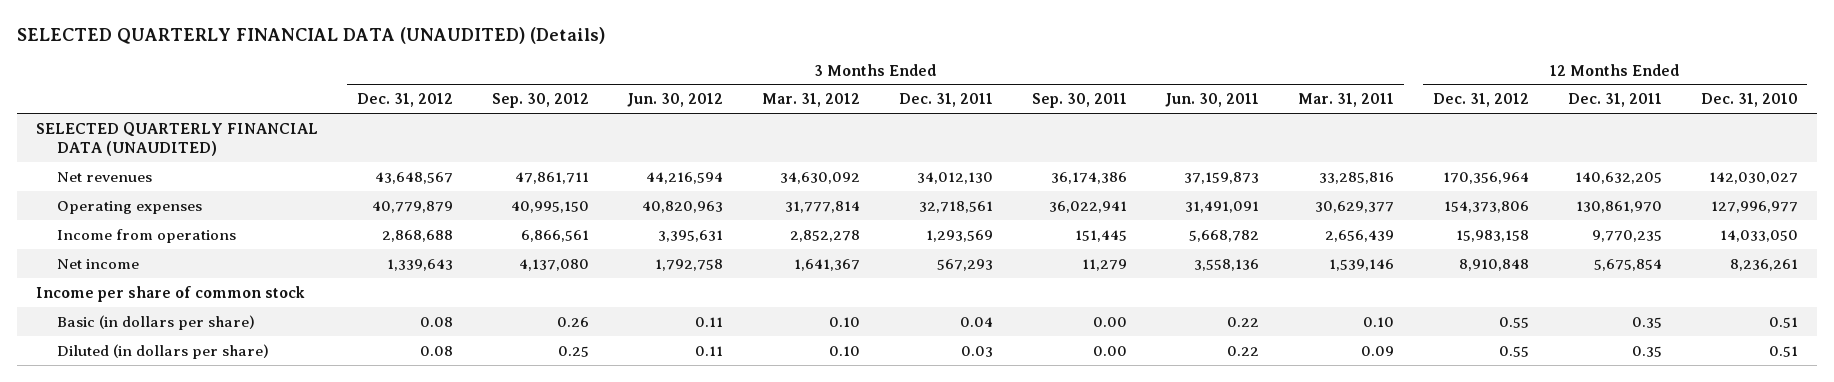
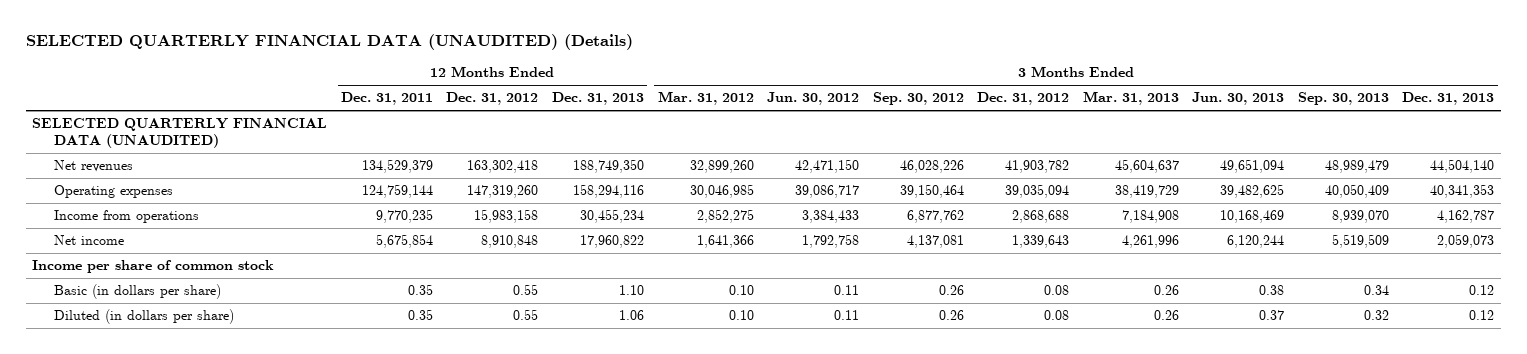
- | 3 Months Ended Dec. 31, 2012 | 3 Months Ended Sep. 30, 2012 | 3 Months Ended Jun. 30, 2012 | 3 Months Ended Mar. 31, 2012 | 3 Months Ended Dec. 31, 2011 | 3 Months Ended Sep. 30, 2011 | 3 Months Ended Jun. 30, 2011 | 3 Months Ended Mar. 31, 2011 | 12 Months Ended Dec. 31, 2012 | 12 Months Ended Dec. 31, 2011 | 12 Months Ended Dec. 31, 2010
+ | 12 Months Ended Dec. 31, 2011 | 12 Months Ended Dec. 31, 2012 | 12 Months Ended Dec. 31, 2013 | 3 Months Ended Mar. 31, 2012 | 3 Months Ended Jun. 30, 2012 | 3 Months Ended Sep. 30, 2012 | 3 Months Ended Dec. 31, 2012 | 3 Months Ended Mar. 31, 2013 | 3 Months Ended Jun. 30, 2013 | 3 Months Ended Sep. 30, 2013 | 3 Months Ended Dec. 31, 2013
- Net revenues | 43,648,567 | 47,861,711 | 44,216,594 | 34,630,092 | 34,012,130 | 36,174,386 | 37,159,873 | 33,285,816 | 170,356,964 | 140,632,205 | 142,030,027
- Operating expenses | 40,779,879 | 40,995,150 | 40,820,963 | 31,777,814 | 32,718,561 | 36,022,941 | 31,491,091 | 30,629,377 | 154,373,806 | 130,861,970 | 127,996,977
- Income from operations | 2,868,688 | 6,866,561 | 3,395,631 | 2,852,278 | 1,293,569 | 151,445 | 5,668,782 | 2,656,439 | 15,983,158 | 9,770,235 | 14,033,050
- Net income | 1,339,643 | 4,137,080 | 1,792,758 | 1,641,367 | 567,293 | 11,279 | 3,558,136 | 1,539,146 | 8,910,848 | 5,675,854 | 8,236,261
+ Net revenues | 134,529,379 | 163,302,418 | 188,749,350 | 32,899,260 | 42,471,150 | 46,028,226 | 41,903,782 | 45,604,637 | 49,651,094 | 48,989,479 | 44,504,140
+ Operating expenses | 124,759,144 | 147,319,260 | 158,294,116 | 30,046,985 | 39,086,717 | 39,150,464 | 39,035,094 | 38,419,729 | 39,482,625 | 40,050,409 | 40,341,353
+ Income from operations | 9,770,235 | 15,983,158 | 30,455,234 | 2,852,275 | 3,384,433 | 6,877,762 | 2,868,688 | 7,184,908 | 10,168,469 | 8,939,070 | 4,162,787
+ Net income | 5,675,854 | 8,910,848 | 17,960,822 | 1,641,366 | 1,792,758 | 4,137,081 | 1,339,643 | 4,261,996 | 6,120,244 | 5,519,509 | 2,059,073
- Diluted (in dollars per share) | 0.08 | 0.25 | 0.11 | 0.10 | 0.03 | 0.00 | 0.22 | 0.09 | 0.55 | 0.35 | 0.51
+ Diluted (in dollars per share) | 0.35 | 0.55 | 1.06 | 0.10 | 0.11 | 0.26 | 0.08 | 0.26 | 0.37 | 0.32 | 0.12

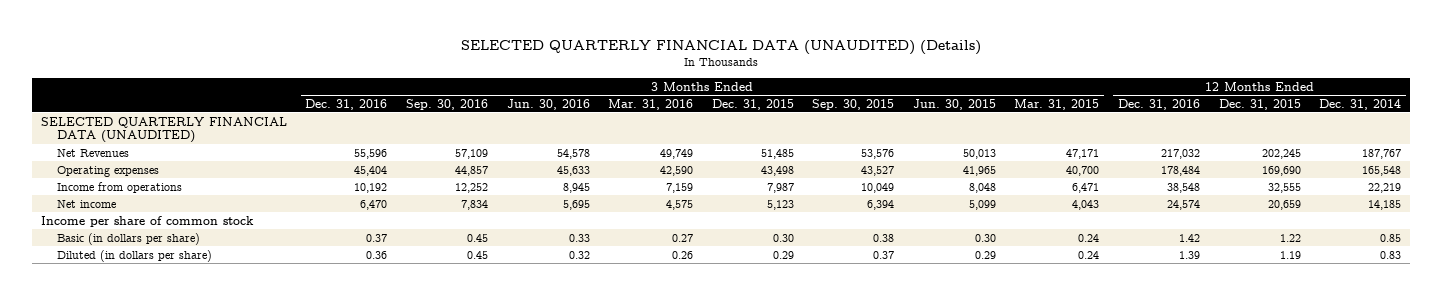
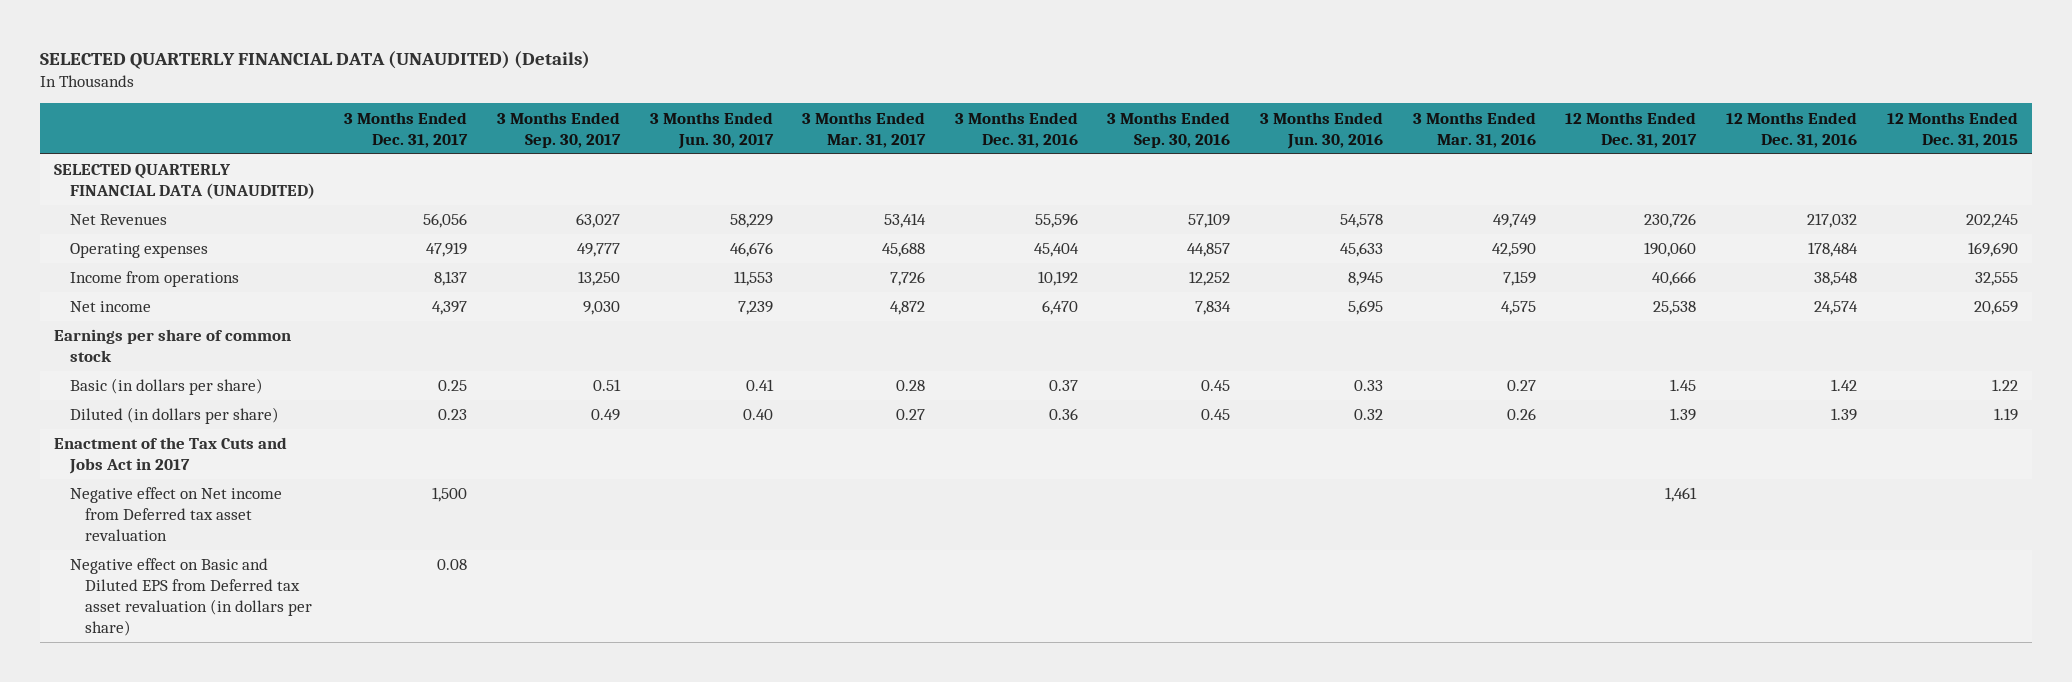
- | 3 Months Ended Dec. 31, 2016 | 3 Months Ended Sep. 30, 2016 | 3 Months Ended Jun. 30, 2016 | 3 Months Ended Mar. 31, 2016 | 3 Months Ended Dec. 31, 2015 | 3 Months Ended Sep. 30, 2015 | 3 Months Ended Jun. 30, 2015 | 3 Months Ended Mar. 31, 2015 | 12 Months Ended Dec. 31, 2016 | 12 Months Ended Dec. 31, 2015 | 12 Months Ended Dec. 31, 2014
+ | 3 Months Ended Dec. 31, 2017 | 3 Months Ended Sep. 30, 2017 | 3 Months Ended Jun. 30, 2017 | 3 Months Ended Mar. 31, 2017 | 3 Months Ended Dec. 31, 2016 | 3 Months Ended Sep. 30, 2016 | 3 Months Ended Jun. 30, 2016 | 3 Months Ended Mar. 31, 2016 | 12 Months Ended Dec. 31, 2017 | 12 Months Ended Dec. 31, 2016 | 12 Months Ended Dec. 31, 2015
- Income per share of common stock
+ Earnings per share of common stock
+ Enactment of the Tax Cuts and Jobs Act in 2017
+ Negative effect on Net income from Deferred tax asset revaluation | 1,500 | | | | | | | | 1,461 | |
+ Negative effect on Basic and Diluted EPS from Deferred tax asset revaluation (in dollars per share) | 0.08 | | | | | | | | | |

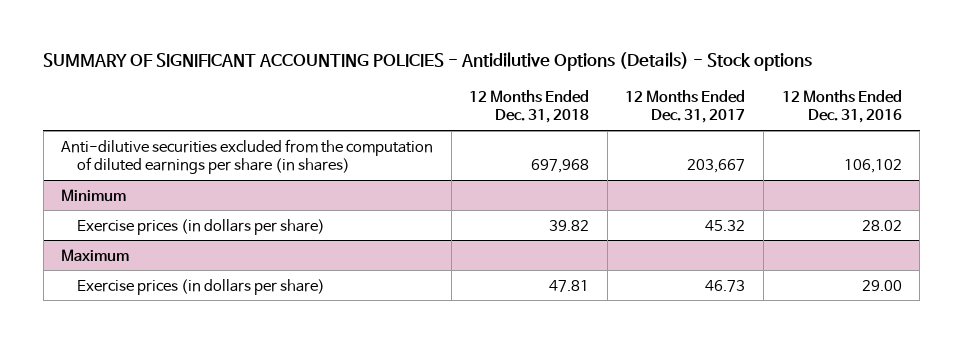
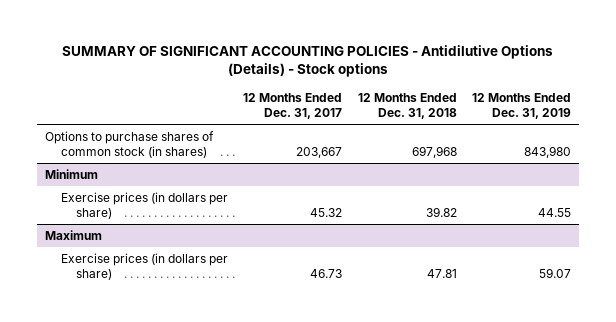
- | 12 Months Ended Dec. 31, 2018 | 12 Months Ended Dec. 31, 2017 | 12 Months Ended Dec. 31, 2016
+ | 12 Months Ended Dec. 31, 2017 | 12 Months Ended Dec. 31, 2018 | 12 Months Ended Dec. 31, 2019
- Anti-dilutive securities excluded from the computation of diluted earnings per share (in shares) | 697,968 | 203,667 | 106,102
+ Options to purchase shares of common stock (in shares) | 203,667 | 697,968 | 843,980

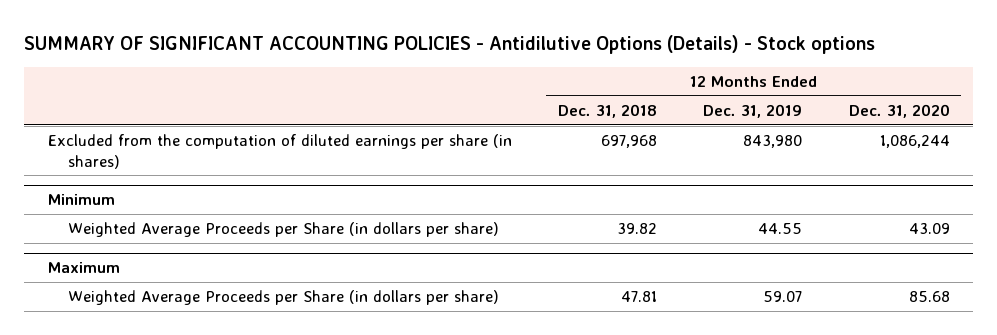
- | 12 Months Ended Dec. 31, 2017 | 12 Months Ended Dec. 31, 2018 | 12 Months Ended Dec. 31, 2019
+ | 12 Months Ended Dec. 31, 2018 | 12 Months Ended Dec. 31, 2019 | 12 Months Ended Dec. 31, 2020
- Options to purchase shares of common stock (in shares) | 203,667 | 697,968 | 843,980
+ Excluded from the computation of diluted earnings per share (in shares) | 697,968 | 843,980 | 1,086,244
@ Minimum
- Exercise prices (in dollars per share) | 45.32 | 39.82 | 44.55
+ Weighted Average Proceeds per Share (in dollars per share) | 39.82 | 44.55 | 43.09
@ Maximum
- Exercise prices (in dollars per share) | 46.73 | 47.81 | 59.07
+ Weighted Average Proceeds per Share (in dollars per share) | 47.81 | 59.07 | 85.68

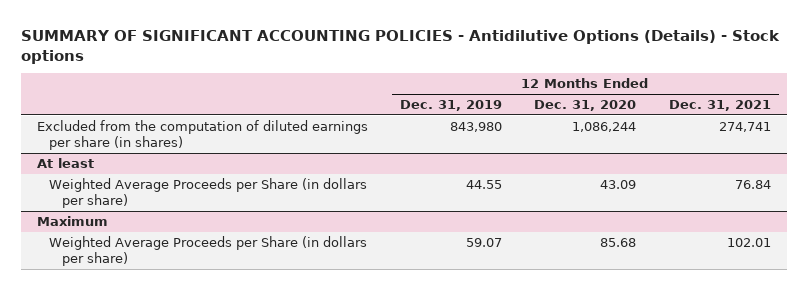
- | 12 Months Ended Dec. 31, 2018 | 12 Months Ended Dec. 31, 2019 | 12 Months Ended Dec. 31, 2020
+ | 12 Months Ended Dec. 31, 2019 | 12 Months Ended Dec. 31, 2020 | 12 Months Ended Dec. 31, 2021
- Minimum
+ At least

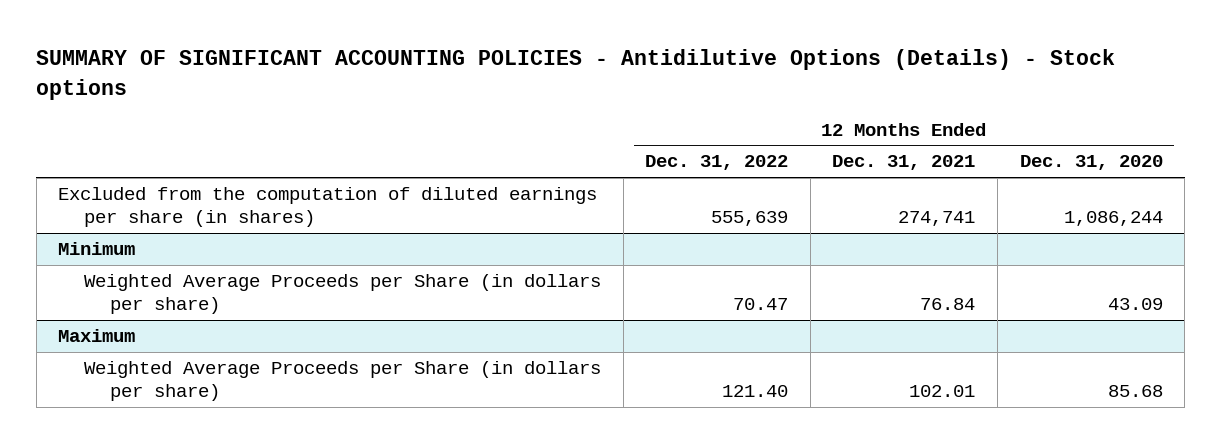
- | 12 Months Ended Dec. 31, 2019 | 12 Months Ended Dec. 31, 2020 | 12 Months Ended Dec. 31, 2021
+ | 12 Months Ended Dec. 31, 2022 | 12 Months Ended Dec. 31, 2021 | 12 Months Ended Dec. 31, 2020
- At least
+ Minimum

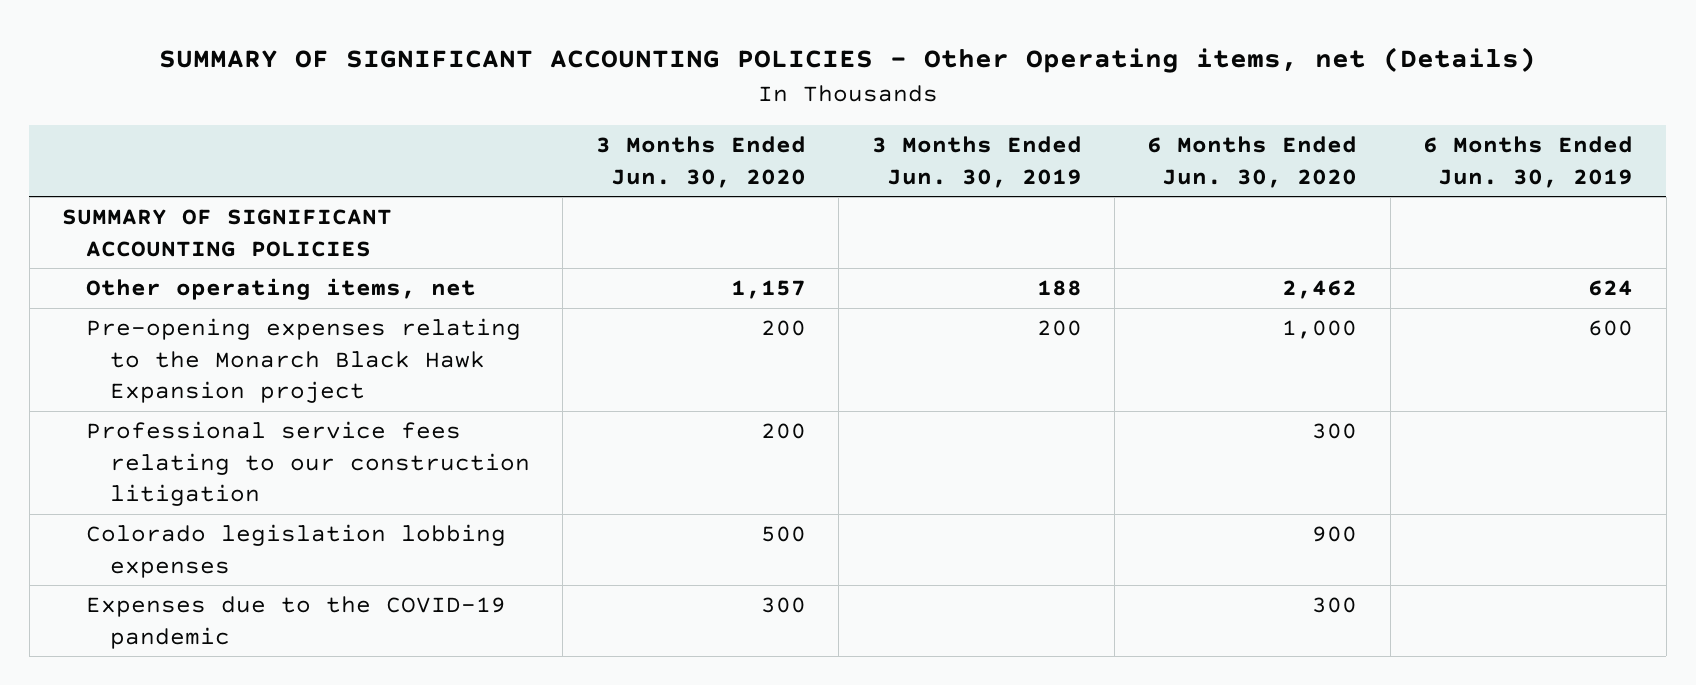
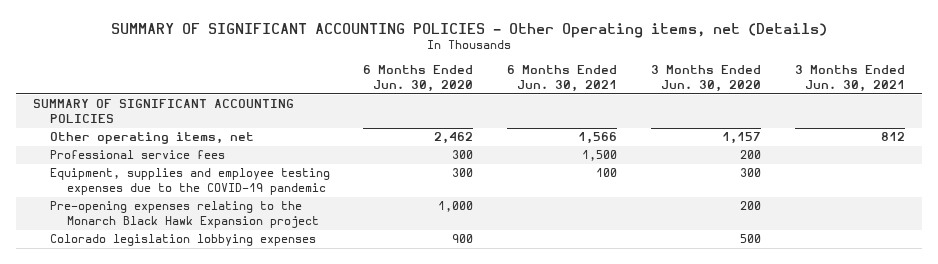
- | 3 Months Ended Jun. 30, 2020 | 3 Months Ended Jun. 30, 2019 | 6 Months Ended Jun. 30, 2020 | 6 Months Ended Jun. 30, 2019
+ | 6 Months Ended Jun. 30, 2020 | 6 Months Ended Jun. 30, 2021 | 3 Months Ended Jun. 30, 2020 | 3 Months Ended Jun. 30, 2021
+ Professional service fees | 300 | 1,500 | 200 |
+ Equipment, supplies and employee testing expenses due to the COVID-19 pandemic | 300 | 100 | 300 |
- Professional service fees relating to our construction litigation | 200 | | 300 |
- Colorado legislation lobbing expenses | 500 | | 900 |
- Expenses due to the COVID-19 pandemic | 300 | | 300 |
+ Colorado legislation lobbying expenses | 900 | | 500 |

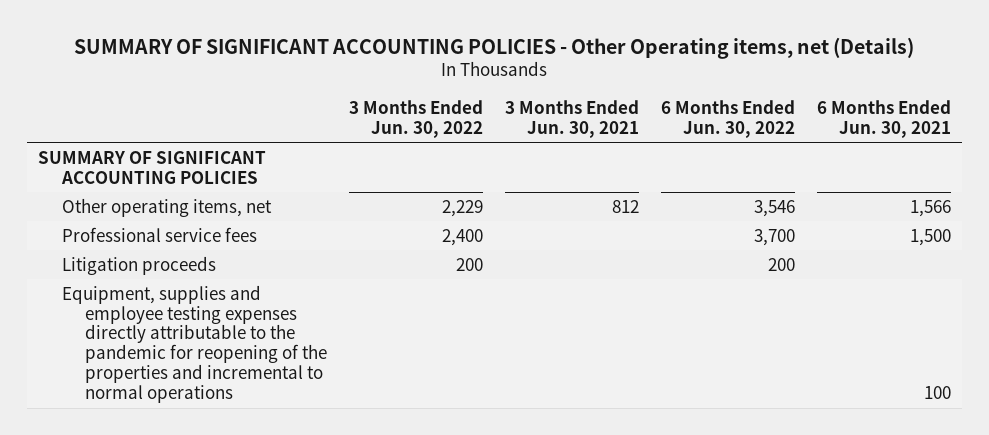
- | 6 Months Ended Jun. 30, 2020 | 6 Months Ended Jun. 30, 2021 | 3 Months Ended Jun. 30, 2020 | 3 Months Ended Jun. 30, 2021
+ | 3 Months Ended Jun. 30, 2022 | 3 Months Ended Jun. 30, 2021 | 6 Months Ended Jun. 30, 2022 | 6 Months Ended Jun. 30, 2021
- Equipment, supplies and employee testing expenses due to the COVID-19 pandemic | 300 | 100 | 300 |
- Pre-opening expenses relating to the Monarch Black Hawk Expansion project | 1,000 | | 200 |
- Colorado legislation lobbying expenses | 900 | | 500 |
+ Litigation proceeds | 200 | | 200 |
+ Equipment, supplies and employee testing expenses directly attributable to the pandemic for reopening of the properties and incremental to normal operations | | | | 100

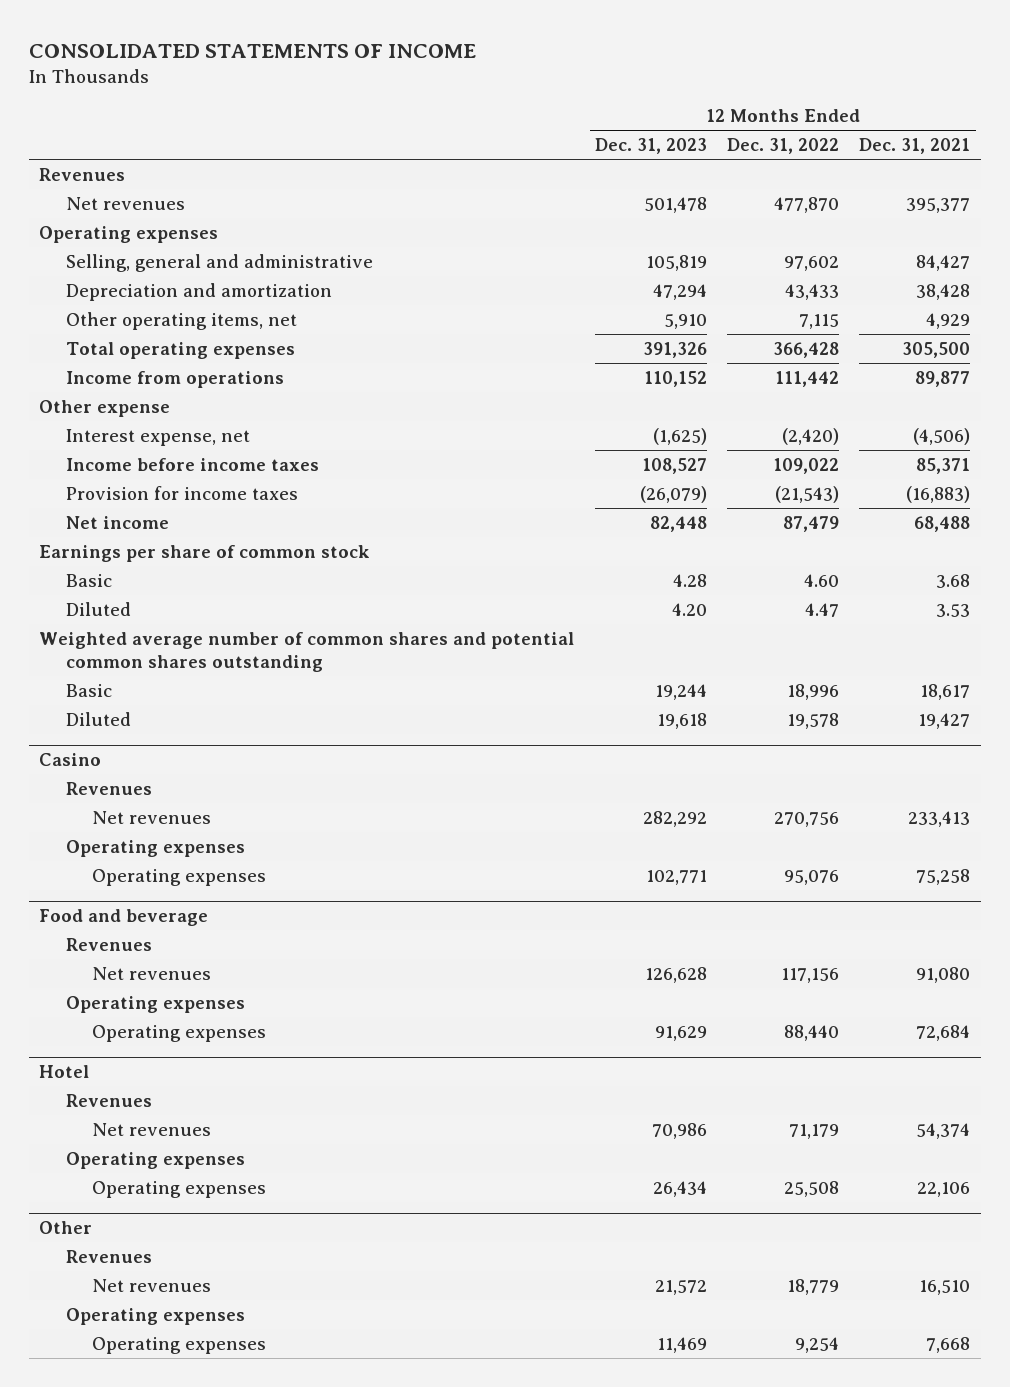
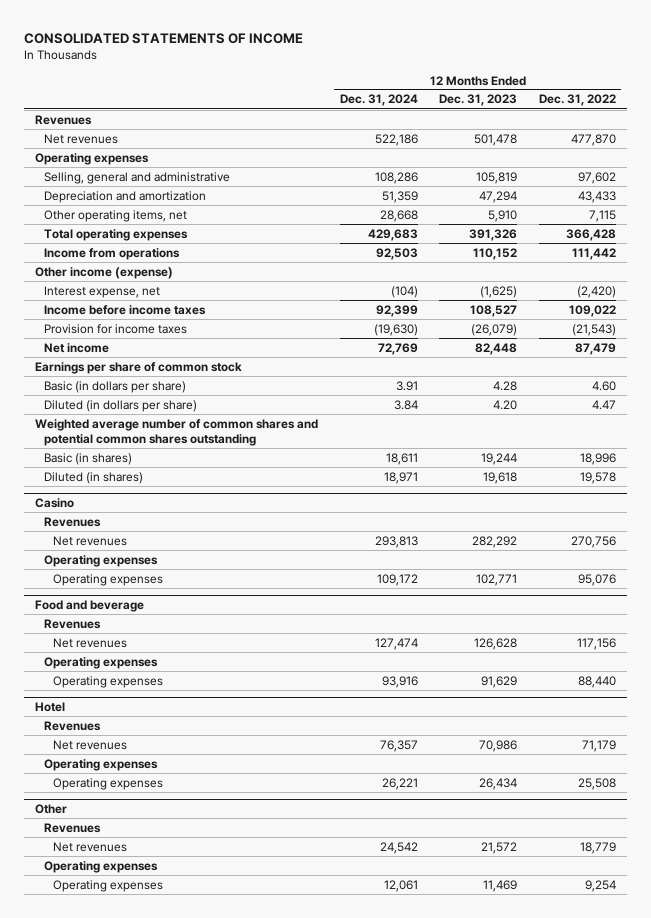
- | 12 Months Ended Dec. 31, 2023 | 12 Months Ended Dec. 31, 2022 | 12 Months Ended Dec. 31, 2021
+ | 12 Months Ended Dec. 31, 2024 | 12 Months Ended Dec. 31, 2023 | 12 Months Ended Dec. 31, 2022
- Other expense
+ Other income (expense)
- Basic | 4.28 | 4.60 | 3.68
- Diluted | 4.20 | 4.47 | 3.53
+ Basic (in dollars per share) | 3.91 | 4.28 | 4.60
+ Diluted (in dollars per share) | 3.84 | 4.20 | 4.47
- Basic | 19,244 | 18,996 | 18,617
- Diluted | 19,618 | 19,578 | 19,427
+ Basic (in shares) | 18,611 | 19,244 | 18,996
+ Diluted (in shares) | 18,971 | 19,618 | 19,578

